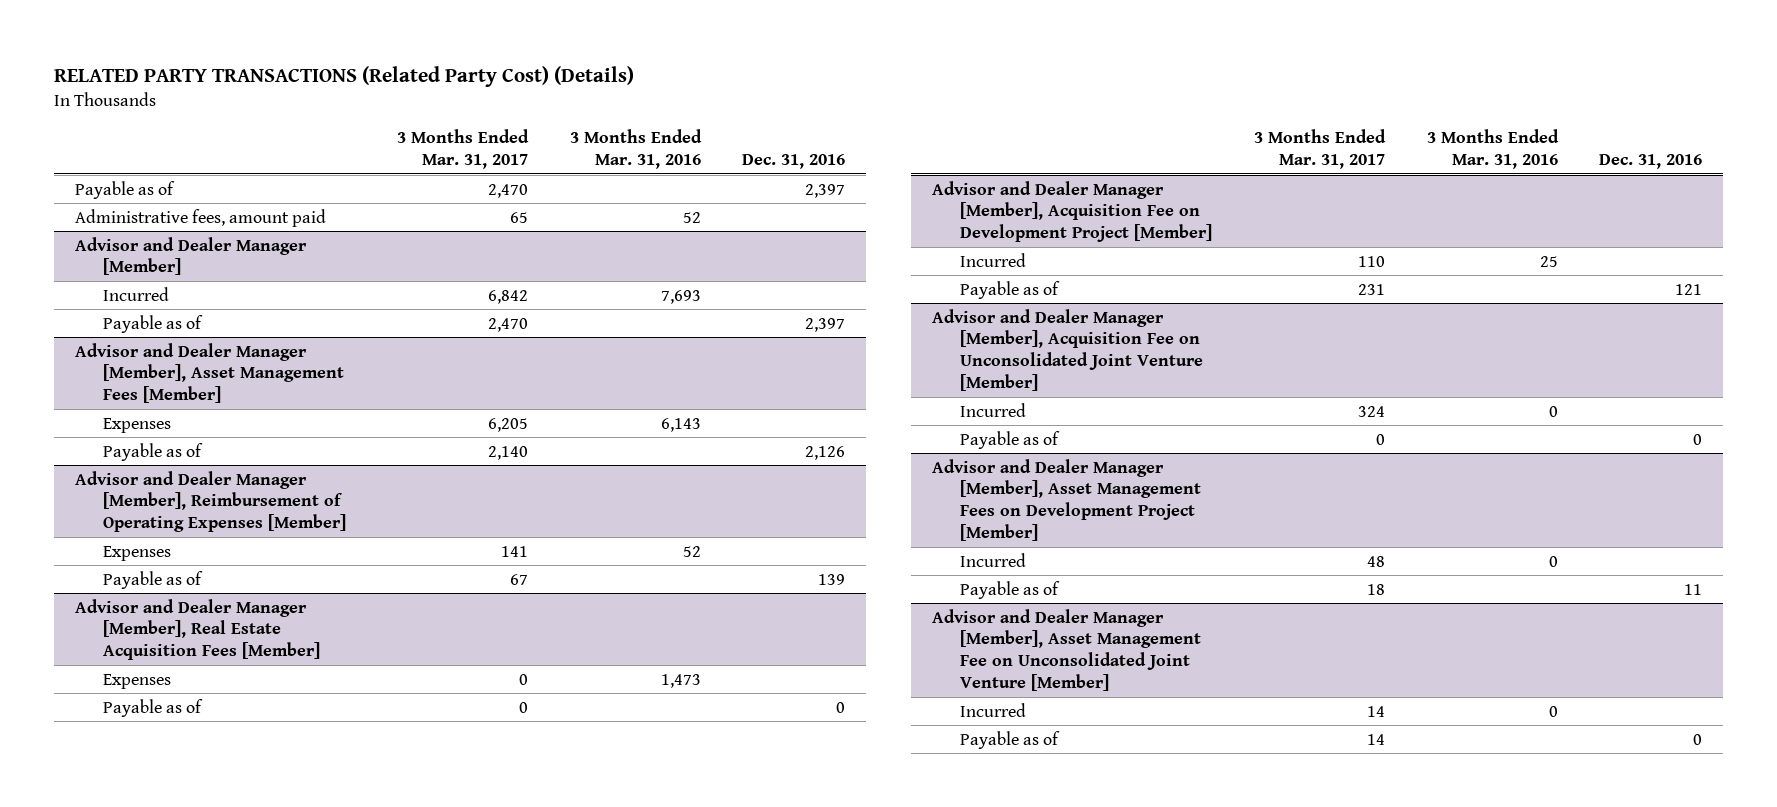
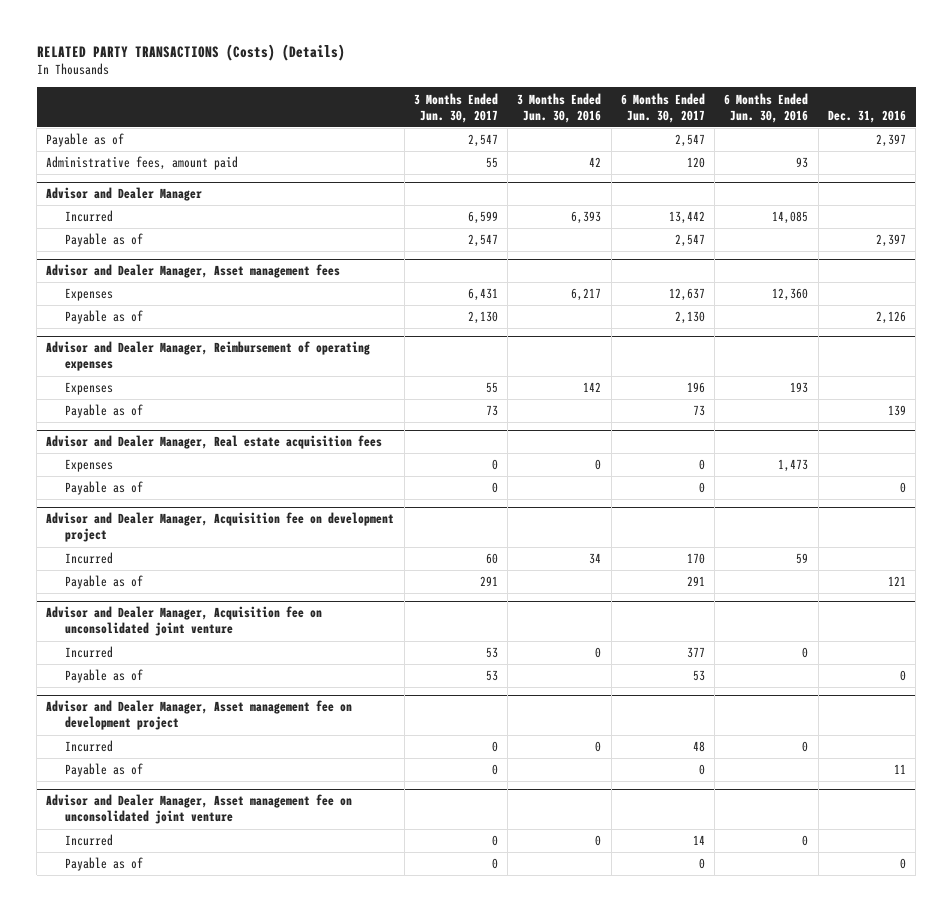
- RELATED PARTY TRANSACTIONS (Related Party Cost) (Details)
+ RELATED PARTY TRANSACTIONS (Costs) (Details)
- | 3 Months Ended Mar. 31, 2017 | 3 Months Ended Mar. 31, 2016 | Dec. 31, 2016
+ | 3 Months Ended Jun. 30, 2017 | 3 Months Ended Jun. 30, 2016 | 6 Months Ended Jun. 30, 2017 | 6 Months Ended Jun. 30, 2016 | Dec. 31, 2016
- Advisor and Dealer Manager [Member]
+ Advisor and Dealer Manager
- Advisor and Dealer Manager [Member], Asset Management Fees [Member]
+ Advisor and Dealer Manager, Asset management fees
- Advisor and Dealer Manager [Member], Reimbursement of Operating Expenses [Member]
+ Advisor and Dealer Manager, Reimbursement of operating expenses
- Advisor and Dealer Manager [Member], Real Estate Acquisition Fees [Member]
+ Advisor and Dealer Manager, Real estate acquisition fees
- Advisor and Dealer Manager [Member], Acquisition Fee on Development Project [Member]
+ Advisor and Dealer Manager, Acquisition fee on development project
- Advisor and Dealer Manager [Member], Acquisition Fee on Unconsolidated Joint Venture [Member]
+ Advisor and Dealer Manager, Acquisition fee on unconsolidated joint venture
- Advisor and Dealer Manager [Member], Asset Management Fees on Development Project [Member]
+ Advisor and Dealer Manager, Asset management fee on development project
- Advisor and Dealer Manager [Member], Asset Management Fee on Unconsolidated Joint Venture [Member]
+ Advisor and Dealer Manager, Asset management fee on unconsolidated joint venture

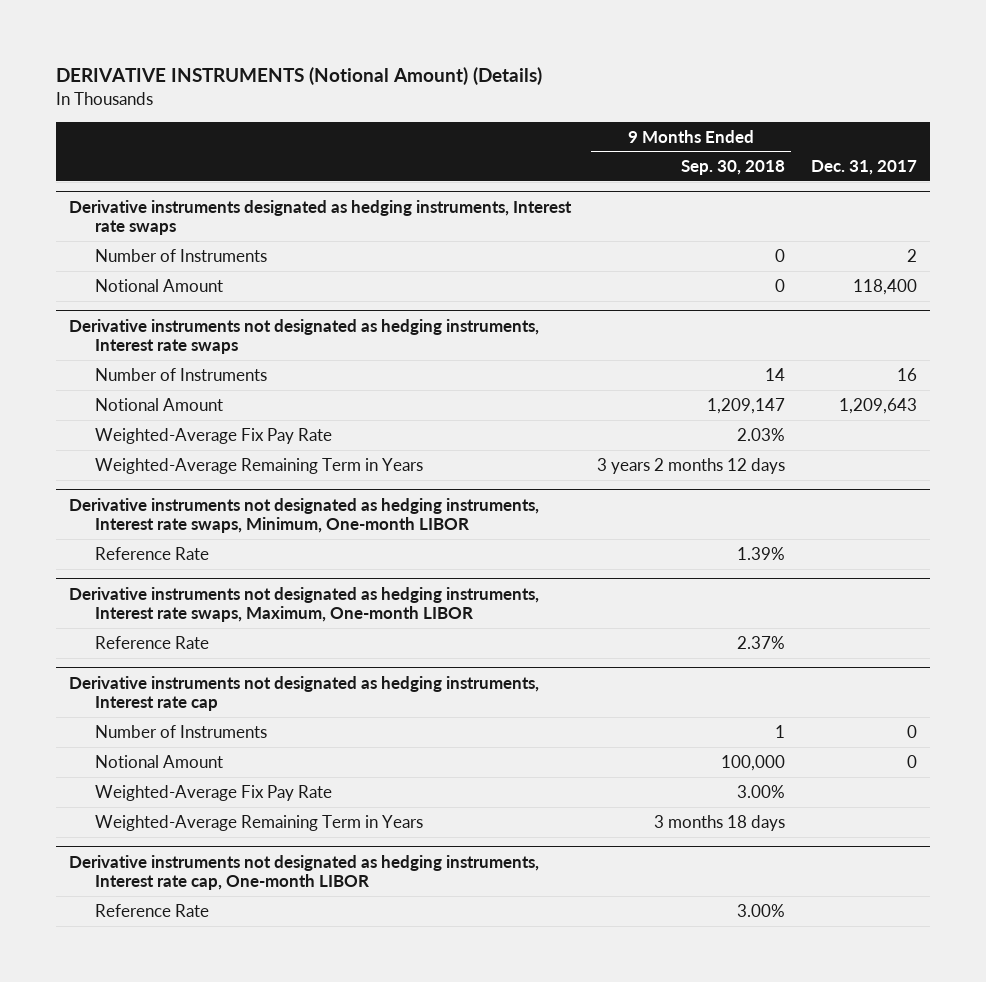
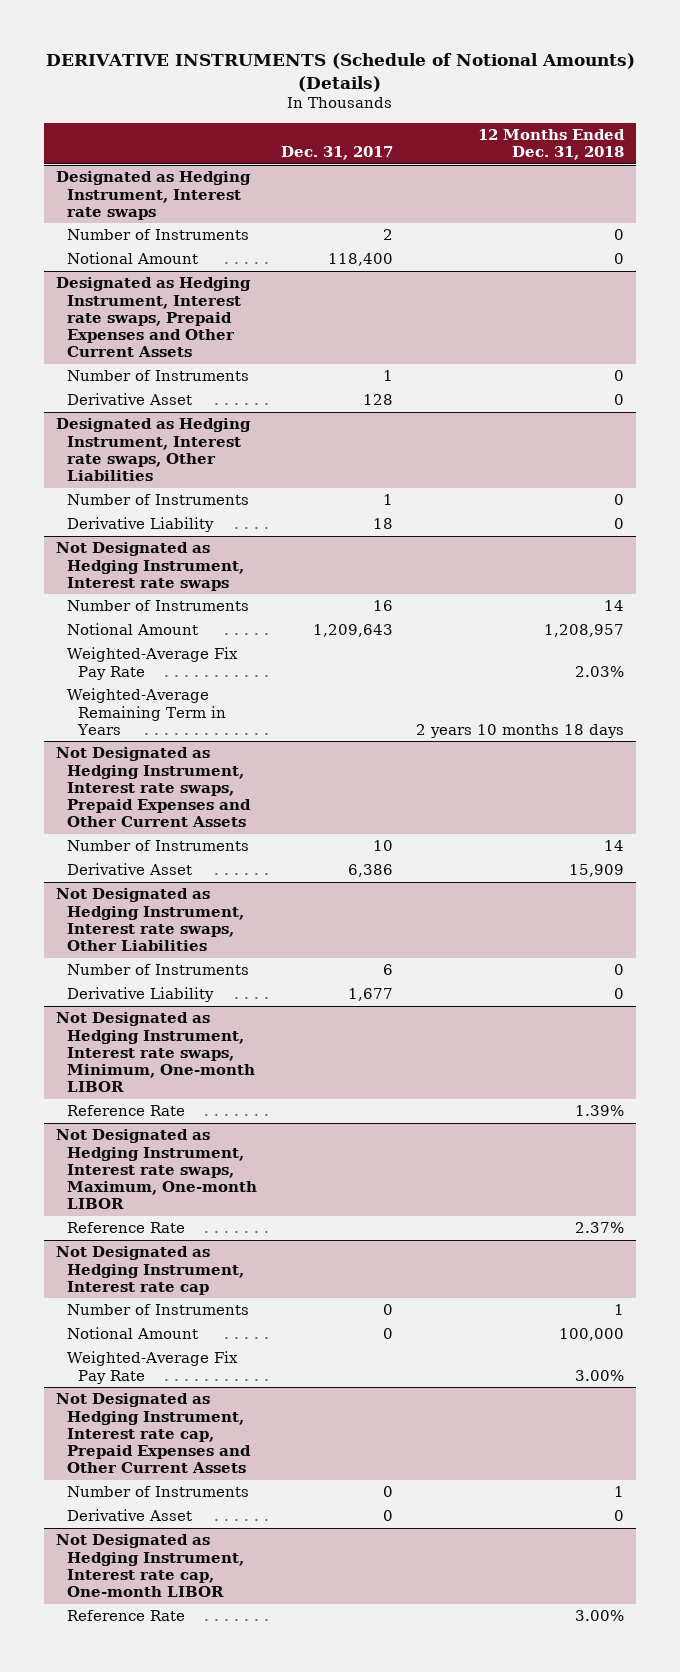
- DERIVATIVE INSTRUMENTS (Notional Amount) (Details)
+ DERIVATIVE INSTRUMENTS (Schedule of Notional Amounts) (Details)
- | 9 Months Ended Sep. 30, 2018 | Dec. 31, 2017
+ | Dec. 31, 2017 | 12 Months Ended Dec. 31, 2018
- Derivative instruments designated as hedging instruments, Interest rate swaps
+ Designated as Hedging Instrument, Interest rate swaps
- Derivative instruments not designated as hedging instruments, Interest rate swaps
+ Designated as Hedging Instrument, Interest rate swaps, Prepaid Expenses and Other Current Assets
+ Number of Instruments | 1 | 0
+ Derivative Asset | 128 | 0
+ Designated as Hedging Instrument, Interest rate swaps, Other Liabilities
+ Number of Instruments | 1 | 0
+ Derivative Liability | 18 | 0
+ Not Designated as Hedging Instrument, Interest rate swaps
- Derivative instruments not designated as hedging instruments, Interest rate swaps, Minimum, One-month LIBOR
+ Not Designated as Hedging Instrument, Interest rate swaps, Prepaid Expenses and Other Current Assets
+ Number of Instruments | 10 | 14
+ Derivative Asset | 6,386 | 15,909
+ Not Designated as Hedging Instrument, Interest rate swaps, Other Liabilities
+ Number of Instruments | 6 | 0
+ Derivative Liability | 1,677 | 0
+ Not Designated as Hedging Instrument, Interest rate swaps, Minimum, One-month LIBOR
- Derivative instruments not designated as hedging instruments, Interest rate swaps, Maximum, One-month LIBOR
+ Not Designated as Hedging Instrument, Interest rate swaps, Maximum, One-month LIBOR
- Derivative instruments not designated as hedging instruments, Interest rate cap
+ Not Designated as Hedging Instrument, Interest rate cap
- Weighted-Average Remaining Term in Years | 3 months 18 days |
- Derivative instruments not designated as hedging instruments, Interest rate cap, One-month LIBOR
+ Not Designated as Hedging Instrument, Interest rate cap, Prepaid Expenses and Other Current Assets
+ Number of Instruments | 0 | 1
+ Derivative Asset | 0 | 0
+ Not Designated as Hedging Instrument, Interest rate cap, One-month LIBOR

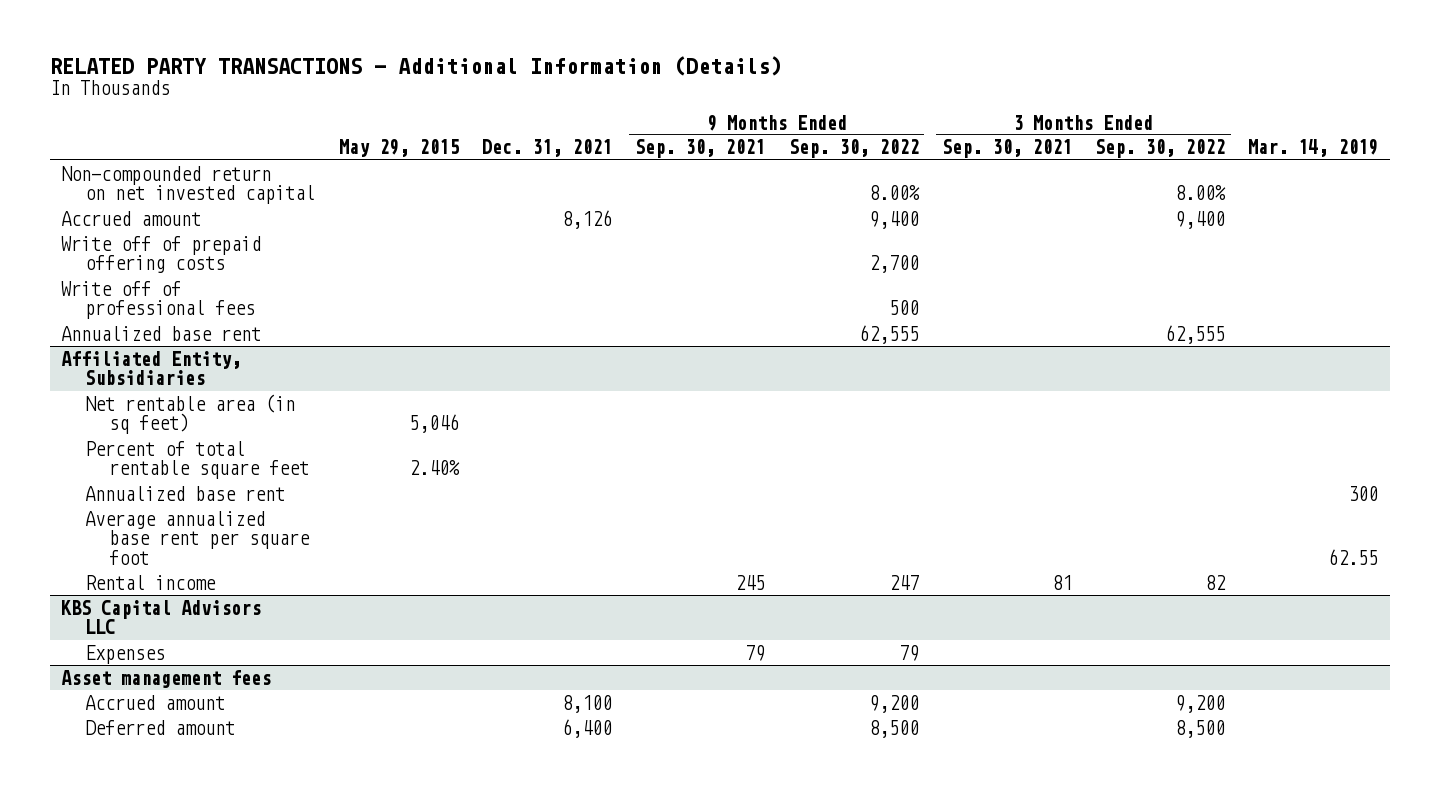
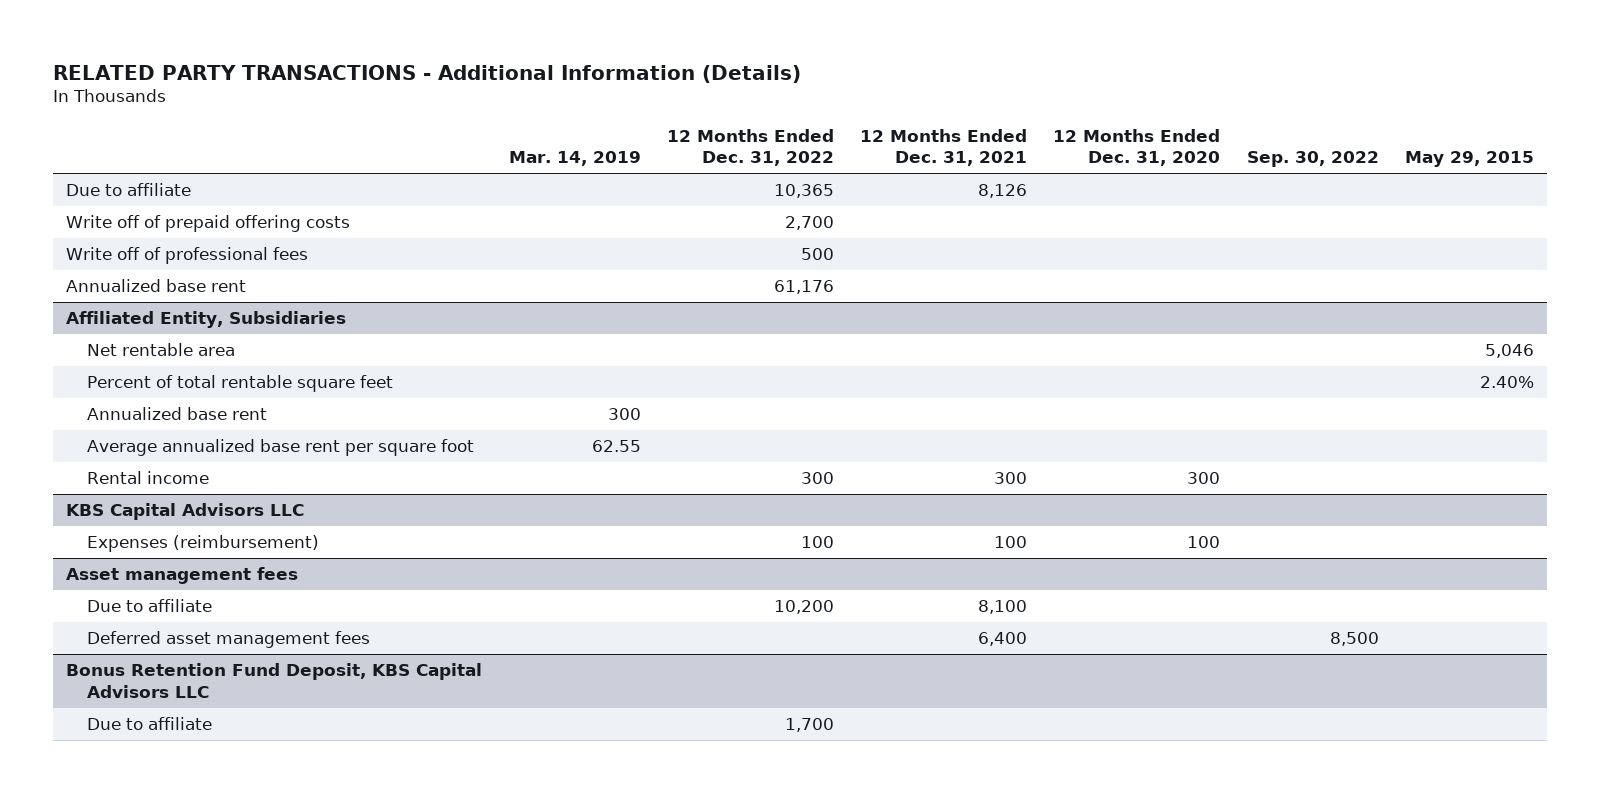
- | May 29, 2015 | Dec. 31, 2021 | 9 Months Ended Sep. 30, 2021 | 9 Months Ended Sep. 30, 2022 | 3 Months Ended Sep. 30, 2021 | 3 Months Ended Sep. 30, 2022 | Mar. 14, 2019
+ | Mar. 14, 2019 | 12 Months Ended Dec. 31, 2022 | 12 Months Ended Dec. 31, 2021 | 12 Months Ended Dec. 31, 2020 | Sep. 30, 2022 | May 29, 2015
- Non-compounded return on net invested capital | | | | 8.00% | | 8.00% |
- Accrued amount | | 8,126 | | 9,400 | | 9,400 |
+ Due to affiliate | | 10,365 | 8,126 | | |
@ Affiliated Entity, Subsidiaries
- Net rentable area (in sq feet) | 5,046 | | | | | |
+ Net rentable area | | | | | | 5,046
@ KBS Capital Advisors LLC
- Expenses | | | 79 | 79 | | |
+ Expenses (reimbursement) | | 100 | 100 | 100 | |
@ Asset management fees
- Accrued amount | | 8,100 | | 9,200 | | 9,200 |
- Deferred amount | | 6,400 | | 8,500 | | 8,500 |
+ Due to affiliate | | 10,200 | 8,100 | | |
+ Deferred asset management fees | | | 6,400 | | 8,500 |
+ Bonus Retention Fund Deposit, KBS Capital Advisors LLC
+ Due to affiliate | | 1,700 | | | |

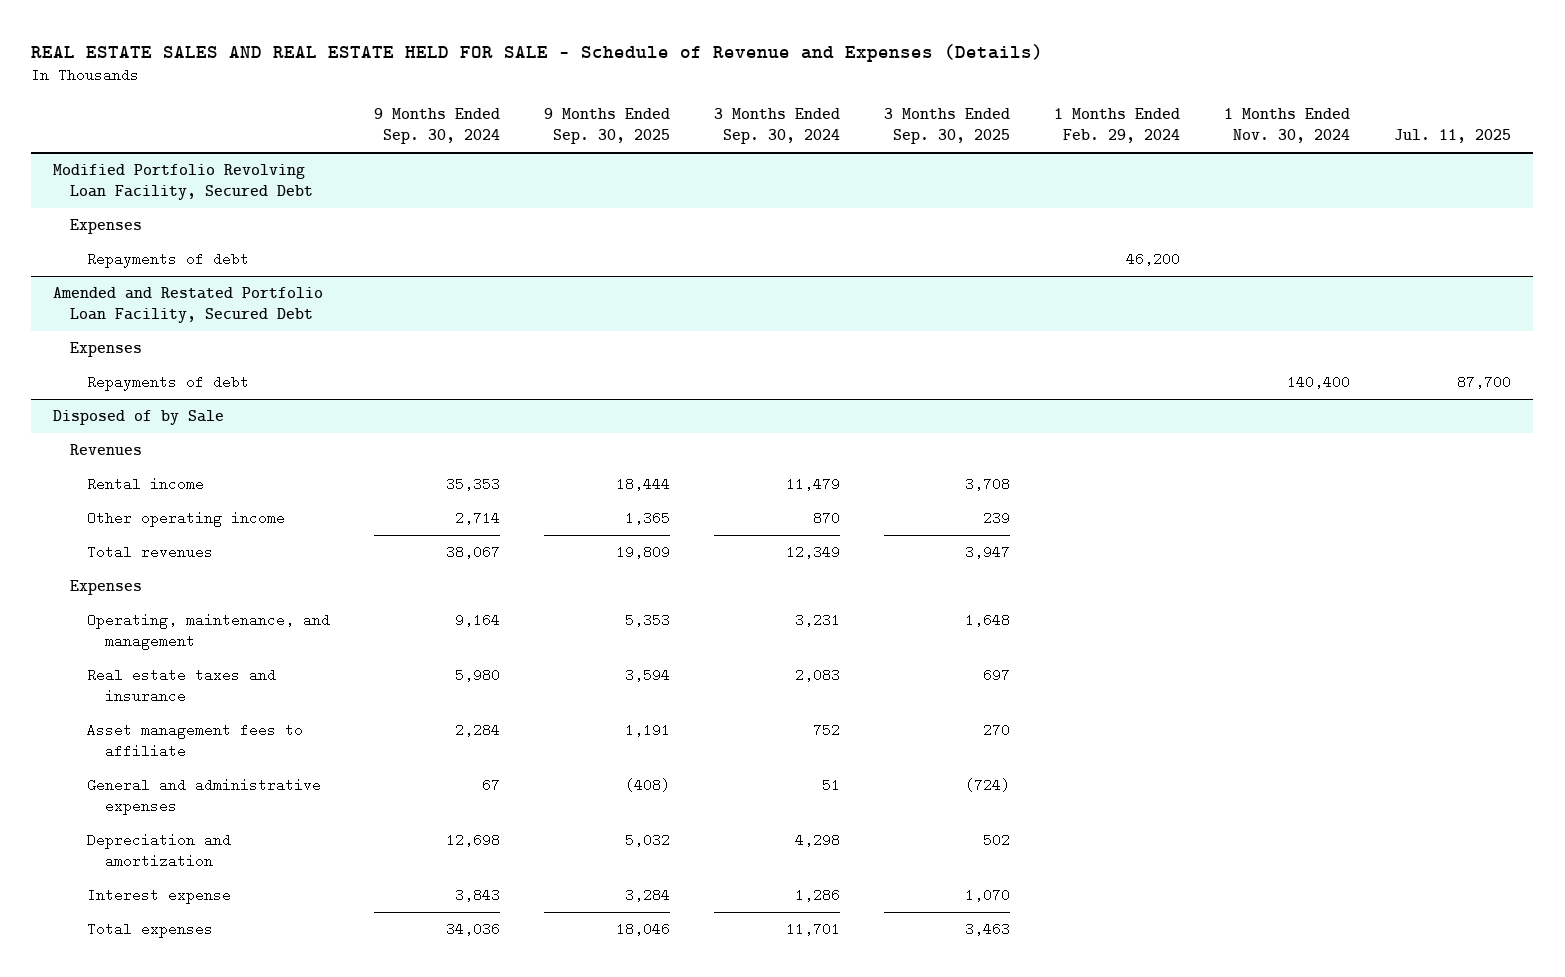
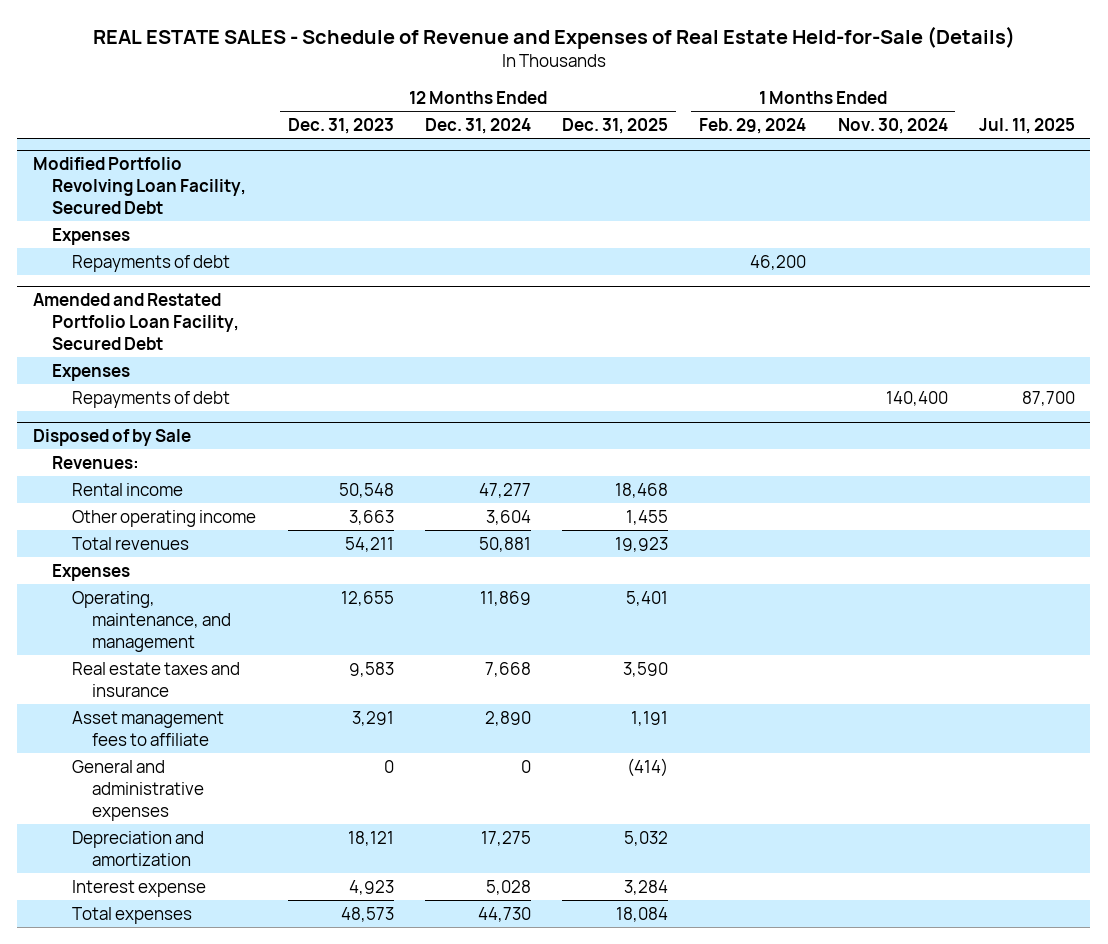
- REAL ESTATE SALES AND REAL ESTATE HELD FOR SALE - Schedule of Revenue and Expenses (Details)
+ REAL ESTATE SALES - Schedule of Revenue and Expenses of Real Estate Held-for-Sale (Details)
- | 9 Months Ended Sep. 30, 2024 | 9 Months Ended Sep. 30, 2025 | 3 Months Ended Sep. 30, 2024 | 3 Months Ended Sep. 30, 2025 | 1 Months Ended Feb. 29, 2024 | 1 Months Ended Nov. 30, 2024 | Jul. 11, 2025
+ | 12 Months Ended Dec. 31, 2023 | 12 Months Ended Dec. 31, 2024 | 12 Months Ended Dec. 31, 2025 | 1 Months Ended Feb. 29, 2024 | 1 Months Ended Nov. 30, 2024 | Jul. 11, 2025
@ Disposed of by Sale
- Revenues
+ Revenues:

